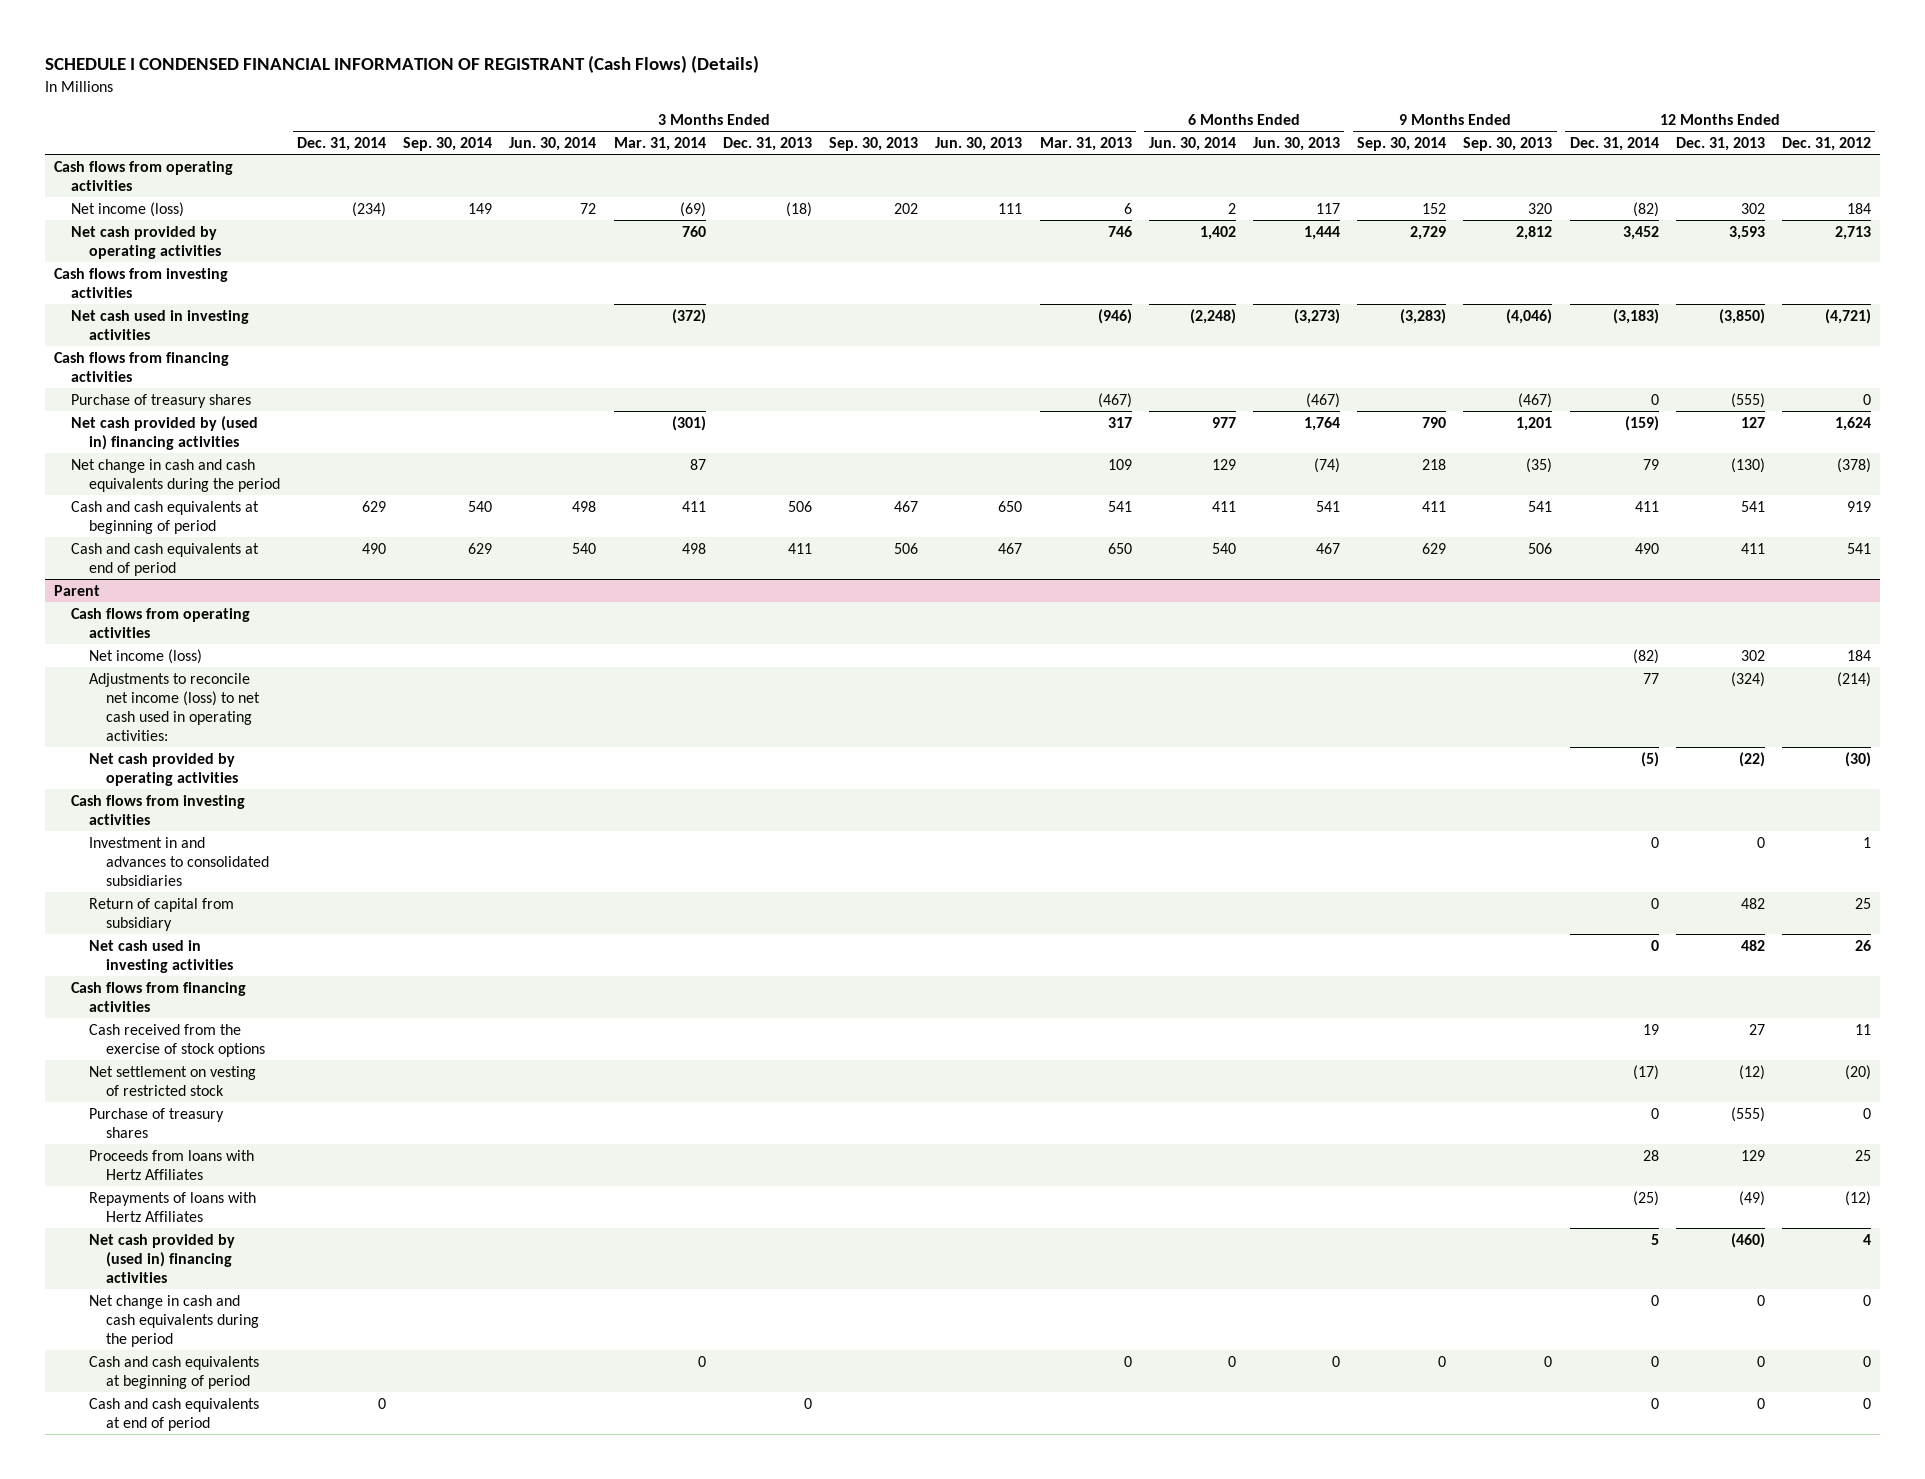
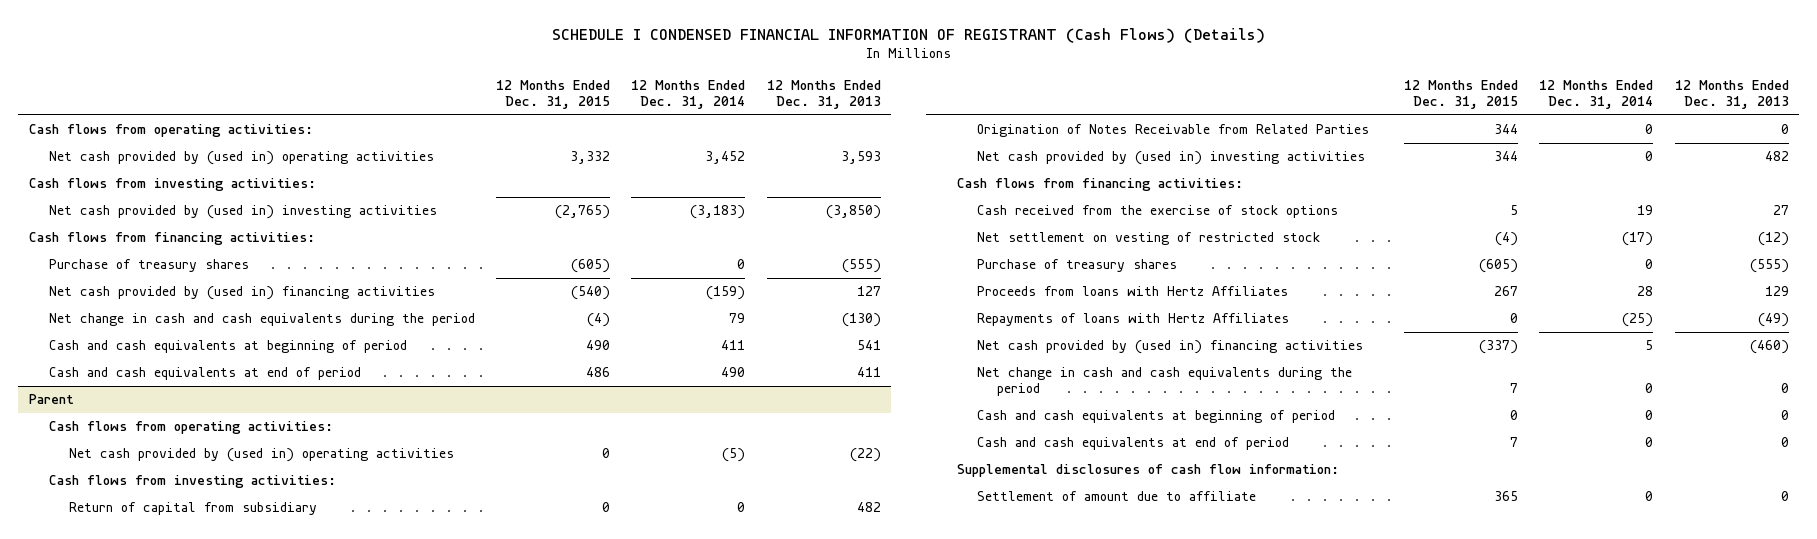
- | 3 Months Ended Dec. 31, 2014 | 3 Months Ended Sep. 30, 2014 | 3 Months Ended Jun. 30, 2014 | 3 Months Ended Mar. 31, 2014 | 3 Months Ended Dec. 31, 2013 | 3 Months Ended Sep. 30, 2013 | 3 Months Ended Jun. 30, 2013 | 3 Months Ended Mar. 31, 2013 | 6 Months Ended Jun. 30, 2014 | 6 Months Ended Jun. 30, 2013 | 9 Months Ended Sep. 30, 2014 | 9 Months Ended Sep. 30, 2013 | 12 Months Ended Dec. 31, 2014 | 12 Months Ended Dec. 31, 2013 | 12 Months Ended Dec. 31, 2012
+ | 12 Months Ended Dec. 31, 2015 | 12 Months Ended Dec. 31, 2014 | 12 Months Ended Dec. 31, 2013
- Cash flows from operating activities
- Net income (loss) | (234) | 149 | 72 | (69) | (18) | 202 | 111 | 6 | 2 | 117 | 152 | 320 | (82) | 302 | 184
- Net cash provided by operating activities | | | | 760 | | | | 746 | 1,402 | 1,444 | 2,729 | 2,812 | 3,452 | 3,593 | 2,713
- Cash flows from investing activities
- Net cash used in investing activities | | | | (372) | | | | (946) | (2,248) | (3,273) | (3,283) | (4,046) | (3,183) | (3,850) | (4,721)
- Cash flows from financing activities
+ Cash flows from operating activities:
+ Net cash provided by (used in) operating activities | 3,332 | 3,452 | 3,593
+ Cash flows from investing activities:
+ Net cash provided by (used in) investing activities | (2,765) | (3,183) | (3,850)
+ Cash flows from financing activities:
@ Parent
- Cash flows from operating activities
- Net income (loss) | | | | | | | | | | | | | (82) | 302 | 184
- Adjustments to reconcile net income (loss) to net cash used in operating activities: | | | | | | | | | | | | | 77 | (324) | (214)
- Net cash provided by operating activities | | | | | | | | | | | | | (5) | (22) | (30)
- Cash flows from investing activities
- Investment in and advances to consolidated subsidiaries | | | | | | | | | | | | | 0 | 0 | 1
+ Cash flows from operating activities:
+ Net cash provided by (used in) operating activities | 0 | (5) | (22)
+ Cash flows from investing activities:
- Net cash used in investing activities | | | | | | | | | | | | | 0 | 482 | 26
- Cash flows from financing activities
+ Origination of Notes Receivable from Related Parties | 344 | 0 | 0
+ Net cash provided by (used in) investing activities | 344 | 0 | 482
+ Cash flows from financing activities:
+ Supplemental disclosures of cash flow information:
+ Settlement of amount due to affiliate | 365 | 0 | 0

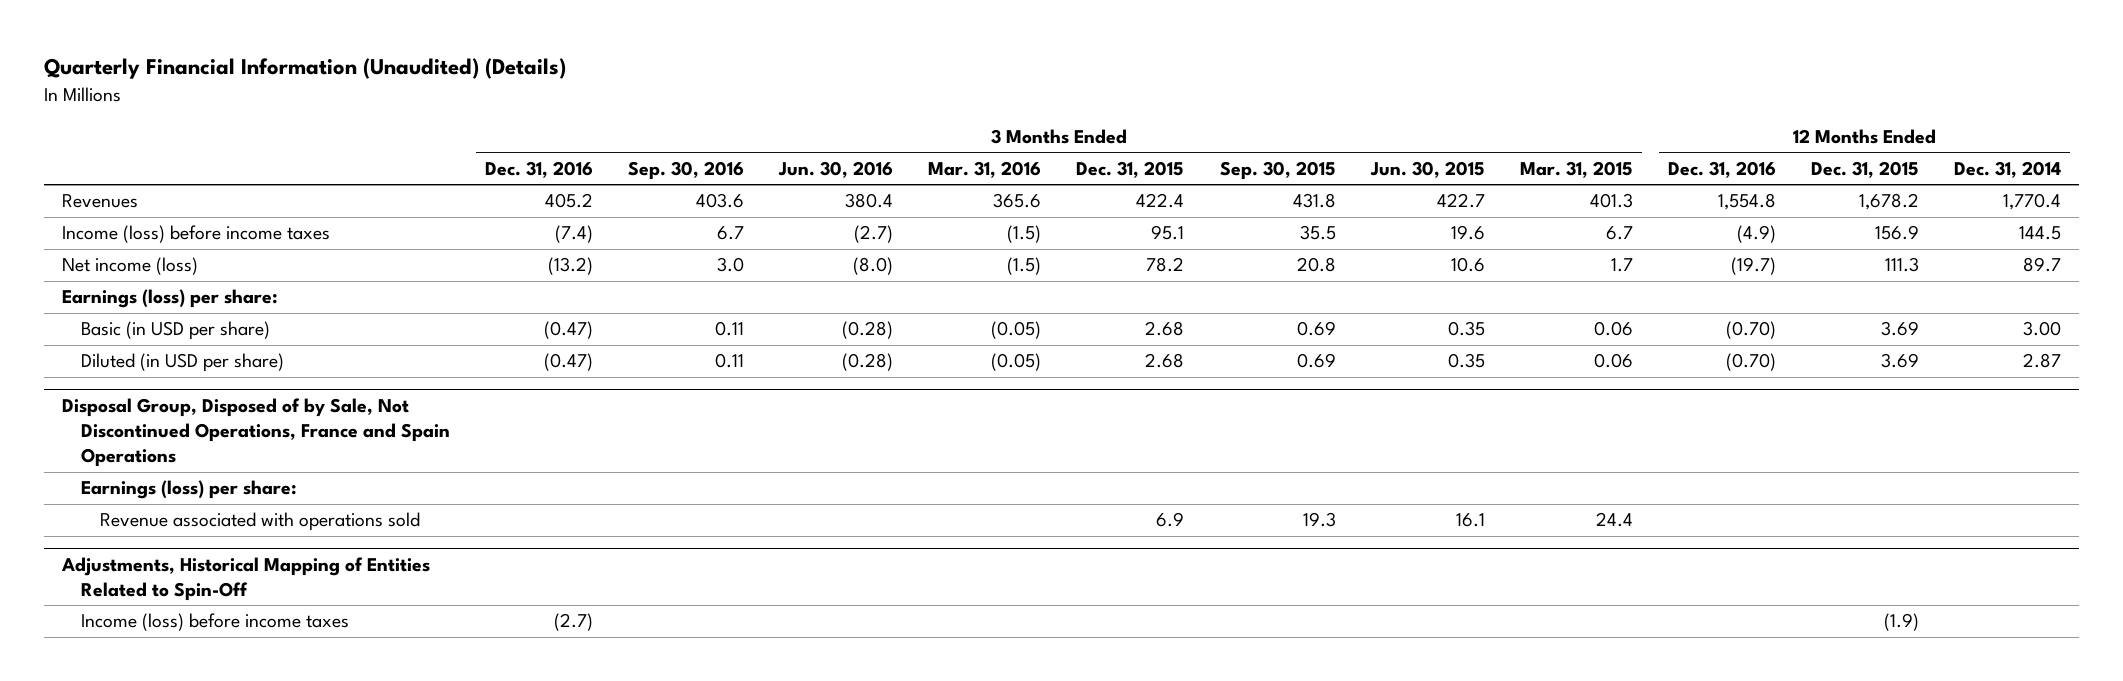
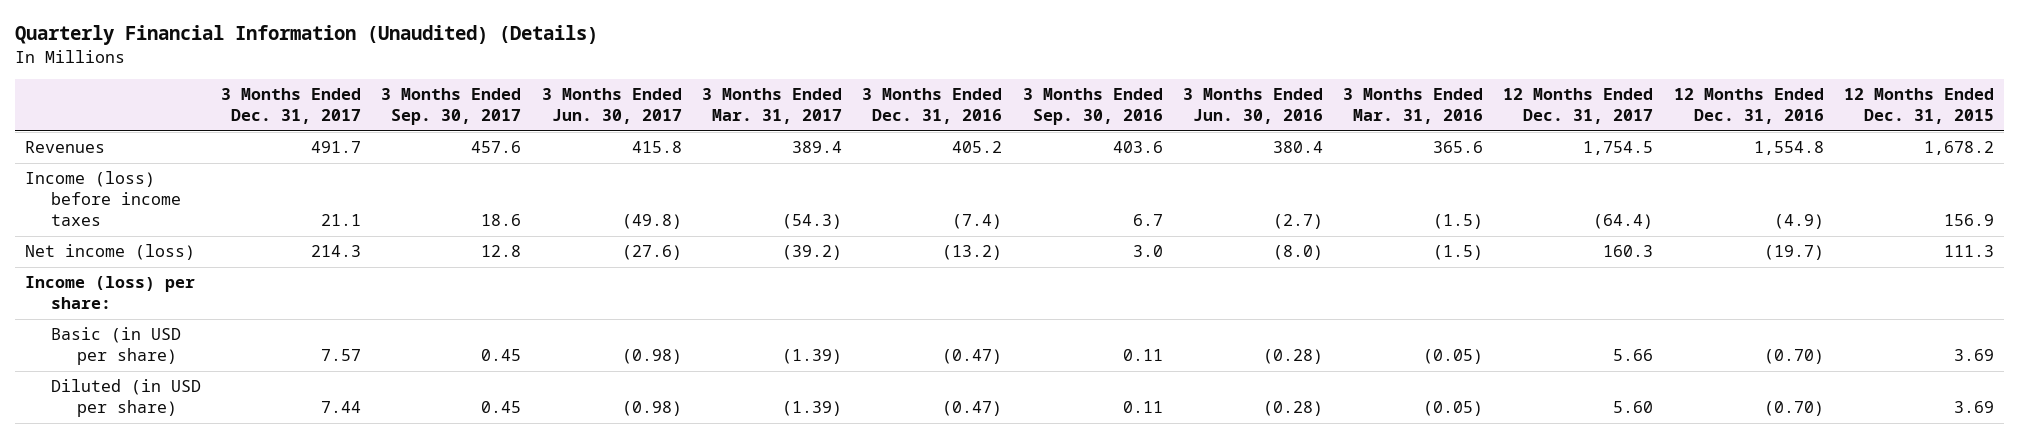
- | 3 Months Ended Dec. 31, 2016 | 3 Months Ended Sep. 30, 2016 | 3 Months Ended Jun. 30, 2016 | 3 Months Ended Mar. 31, 2016 | 3 Months Ended Dec. 31, 2015 | 3 Months Ended Sep. 30, 2015 | 3 Months Ended Jun. 30, 2015 | 3 Months Ended Mar. 31, 2015 | 12 Months Ended Dec. 31, 2016 | 12 Months Ended Dec. 31, 2015 | 12 Months Ended Dec. 31, 2014
+ | 3 Months Ended Dec. 31, 2017 | 3 Months Ended Sep. 30, 2017 | 3 Months Ended Jun. 30, 2017 | 3 Months Ended Mar. 31, 2017 | 3 Months Ended Dec. 31, 2016 | 3 Months Ended Sep. 30, 2016 | 3 Months Ended Jun. 30, 2016 | 3 Months Ended Mar. 31, 2016 | 12 Months Ended Dec. 31, 2017 | 12 Months Ended Dec. 31, 2016 | 12 Months Ended Dec. 31, 2015
- Earnings (loss) per share:
+ Income (loss) per share:
- Disposal Group, Disposed of by Sale, Not Discontinued Operations, France and Spain Operations
- Earnings (loss) per share:
- Revenue associated with operations sold | | | | | 6.9 | 19.3 | 16.1 | 24.4 | | |
- Adjustments, Historical Mapping of Entities Related to Spin-Off
- Income (loss) before income taxes | (2.7) | | | | | | | | | (1.9) |

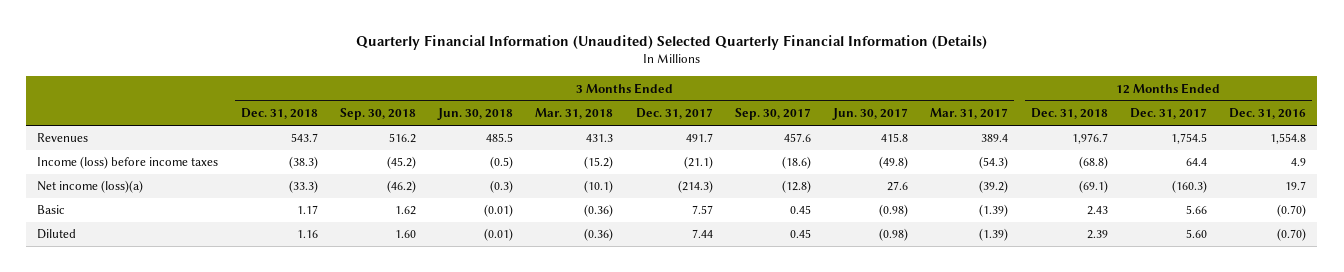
- Quarterly Financial Information (Unaudited) (Details)
+ Quarterly Financial Information (Unaudited) Selected Quarterly Financial Information (Details)
- | 3 Months Ended Dec. 31, 2017 | 3 Months Ended Sep. 30, 2017 | 3 Months Ended Jun. 30, 2017 | 3 Months Ended Mar. 31, 2017 | 3 Months Ended Dec. 31, 2016 | 3 Months Ended Sep. 30, 2016 | 3 Months Ended Jun. 30, 2016 | 3 Months Ended Mar. 31, 2016 | 12 Months Ended Dec. 31, 2017 | 12 Months Ended Dec. 31, 2016 | 12 Months Ended Dec. 31, 2015
+ | 3 Months Ended Dec. 31, 2018 | 3 Months Ended Sep. 30, 2018 | 3 Months Ended Jun. 30, 2018 | 3 Months Ended Mar. 31, 2018 | 3 Months Ended Dec. 31, 2017 | 3 Months Ended Sep. 30, 2017 | 3 Months Ended Jun. 30, 2017 | 3 Months Ended Mar. 31, 2017 | 12 Months Ended Dec. 31, 2018 | 12 Months Ended Dec. 31, 2017 | 12 Months Ended Dec. 31, 2016
- Income (loss) before income taxes | 21.1 | 18.6 | (49.8) | (54.3) | (7.4) | 6.7 | (2.7) | (1.5) | (64.4) | (4.9) | 156.9
- Net income (loss) | 214.3 | 12.8 | (27.6) | (39.2) | (13.2) | 3.0 | (8.0) | (1.5) | 160.3 | (19.7) | 111.3
- Income (loss) per share:
- Basic (in USD per share) | 7.57 | 0.45 | (0.98) | (1.39) | (0.47) | 0.11 | (0.28) | (0.05) | 5.66 | (0.70) | 3.69
- Diluted (in USD per share) | 7.44 | 0.45 | (0.98) | (1.39) | (0.47) | 0.11 | (0.28) | (0.05) | 5.60 | (0.70) | 3.69
+ Income (loss) before income taxes | (38.3) | (45.2) | (0.5) | (15.2) | (21.1) | (18.6) | (49.8) | (54.3) | (68.8) | 64.4 | 4.9
+ Net income (loss)(a) | (33.3) | (46.2) | (0.3) | (10.1) | (214.3) | (12.8) | 27.6 | (39.2) | (69.1) | (160.3) | 19.7
+ Basic | 1.17 | 1.62 | (0.01) | (0.36) | 7.57 | 0.45 | (0.98) | (1.39) | 2.43 | 5.66 | (0.70)
+ Diluted | 1.16 | 1.60 | (0.01) | (0.36) | 7.44 | 0.45 | (0.98) | (1.39) | 2.39 | 5.60 | (0.70)

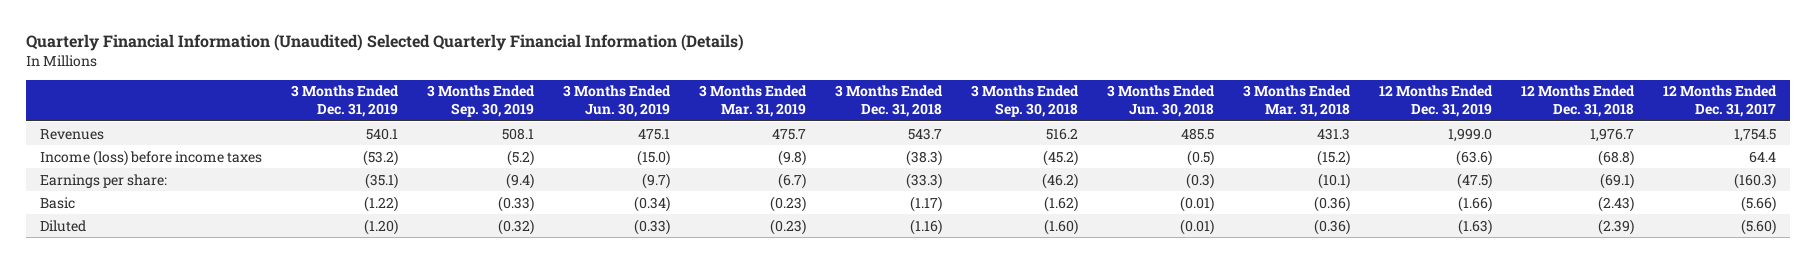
- | 3 Months Ended Dec. 31, 2018 | 3 Months Ended Sep. 30, 2018 | 3 Months Ended Jun. 30, 2018 | 3 Months Ended Mar. 31, 2018 | 3 Months Ended Dec. 31, 2017 | 3 Months Ended Sep. 30, 2017 | 3 Months Ended Jun. 30, 2017 | 3 Months Ended Mar. 31, 2017 | 12 Months Ended Dec. 31, 2018 | 12 Months Ended Dec. 31, 2017 | 12 Months Ended Dec. 31, 2016
+ | 3 Months Ended Dec. 31, 2019 | 3 Months Ended Sep. 30, 2019 | 3 Months Ended Jun. 30, 2019 | 3 Months Ended Mar. 31, 2019 | 3 Months Ended Dec. 31, 2018 | 3 Months Ended Sep. 30, 2018 | 3 Months Ended Jun. 30, 2018 | 3 Months Ended Mar. 31, 2018 | 12 Months Ended Dec. 31, 2019 | 12 Months Ended Dec. 31, 2018 | 12 Months Ended Dec. 31, 2017
- Net income (loss)(a) | (33.3) | (46.2) | (0.3) | (10.1) | (214.3) | (12.8) | 27.6 | (39.2) | (69.1) | (160.3) | 19.7
- Basic | 1.17 | 1.62 | (0.01) | (0.36) | 7.57 | 0.45 | (0.98) | (1.39) | 2.43 | 5.66 | (0.70)
- Diluted | 1.16 | 1.60 | (0.01) | (0.36) | 7.44 | 0.45 | (0.98) | (1.39) | 2.39 | 5.60 | (0.70)
+ Earnings per share: | (35.1) | (9.4) | (9.7) | (6.7) | (33.3) | (46.2) | (0.3) | (10.1) | (47.5) | (69.1) | (160.3)
+ Basic | (1.22) | (0.33) | (0.34) | (0.23) | (1.17) | (1.62) | (0.01) | (0.36) | (1.66) | (2.43) | (5.66)
+ Diluted | (1.20) | (0.32) | (0.33) | (0.23) | (1.16) | (1.60) | (0.01) | (0.36) | (1.63) | (2.39) | (5.60)

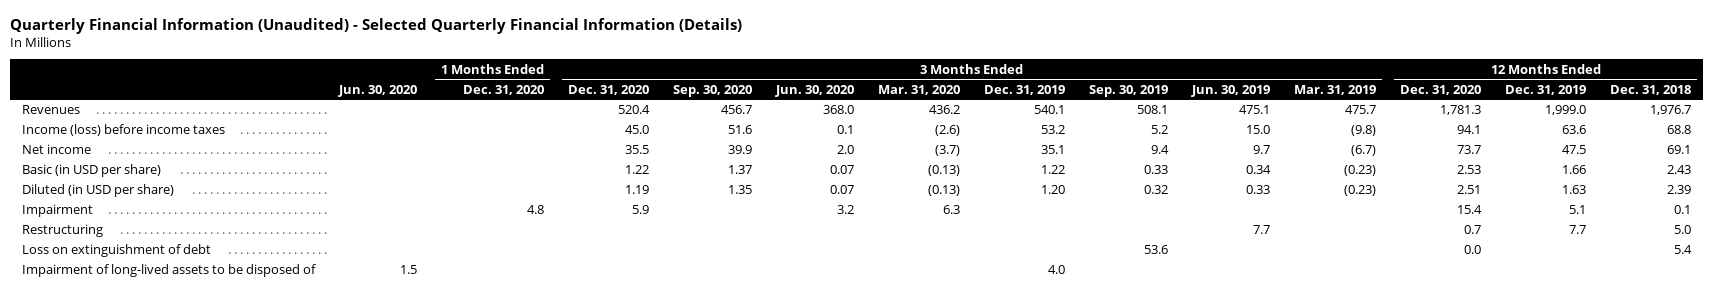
- Quarterly Financial Information (Unaudited) Selected Quarterly Financial Information (Details)
+ Quarterly Financial Information (Unaudited) - Selected Quarterly Financial Information (Details)
- | 3 Months Ended Dec. 31, 2019 | 3 Months Ended Sep. 30, 2019 | 3 Months Ended Jun. 30, 2019 | 3 Months Ended Mar. 31, 2019 | 3 Months Ended Dec. 31, 2018 | 3 Months Ended Sep. 30, 2018 | 3 Months Ended Jun. 30, 2018 | 3 Months Ended Mar. 31, 2018 | 12 Months Ended Dec. 31, 2019 | 12 Months Ended Dec. 31, 2018 | 12 Months Ended Dec. 31, 2017
+ | Jun. 30, 2020 | 1 Months Ended Dec. 31, 2020 | 3 Months Ended Dec. 31, 2020 | 3 Months Ended Sep. 30, 2020 | 3 Months Ended Jun. 30, 2020 | 3 Months Ended Mar. 31, 2020 | 3 Months Ended Dec. 31, 2019 | 3 Months Ended Sep. 30, 2019 | 3 Months Ended Jun. 30, 2019 | 3 Months Ended Mar. 31, 2019 | 12 Months Ended Dec. 31, 2020 | 12 Months Ended Dec. 31, 2019 | 12 Months Ended Dec. 31, 2018
- Income (loss) before income taxes | (53.2) | (5.2) | (15.0) | (9.8) | (38.3) | (45.2) | (0.5) | (15.2) | (63.6) | (68.8) | 64.4
- Earnings per share: | (35.1) | (9.4) | (9.7) | (6.7) | (33.3) | (46.2) | (0.3) | (10.1) | (47.5) | (69.1) | (160.3)
- Basic | (1.22) | (0.33) | (0.34) | (0.23) | (1.17) | (1.62) | (0.01) | (0.36) | (1.66) | (2.43) | (5.66)
- Diluted | (1.20) | (0.32) | (0.33) | (0.23) | (1.16) | (1.60) | (0.01) | (0.36) | (1.63) | (2.39) | (5.60)
+ Income (loss) before income taxes | | | 45.0 | 51.6 | 0.1 | (2.6) | 53.2 | 5.2 | 15.0 | (9.8) | 94.1 | 63.6 | 68.8
+ Net income | | | 35.5 | 39.9 | 2.0 | (3.7) | 35.1 | 9.4 | 9.7 | (6.7) | 73.7 | 47.5 | 69.1
+ Basic (in USD per share) | | | 1.22 | 1.37 | 0.07 | (0.13) | 1.22 | 0.33 | 0.34 | (0.23) | 2.53 | 1.66 | 2.43
+ Diluted (in USD per share) | | | 1.19 | 1.35 | 0.07 | (0.13) | 1.20 | 0.32 | 0.33 | (0.23) | 2.51 | 1.63 | 2.39
+ Impairment | | 4.8 | 5.9 | | 3.2 | 6.3 | | | | | 15.4 | 5.1 | 0.1
+ Restructuring | | | | | | | | | 7.7 | | 0.7 | 7.7 | 5.0
+ Loss on extinguishment of debt | | | | | | | | 53.6 | | | 0.0 | | 5.4
+ Impairment of long-lived assets to be disposed of | 1.5 | | | | | | 4.0 | | | | | |

